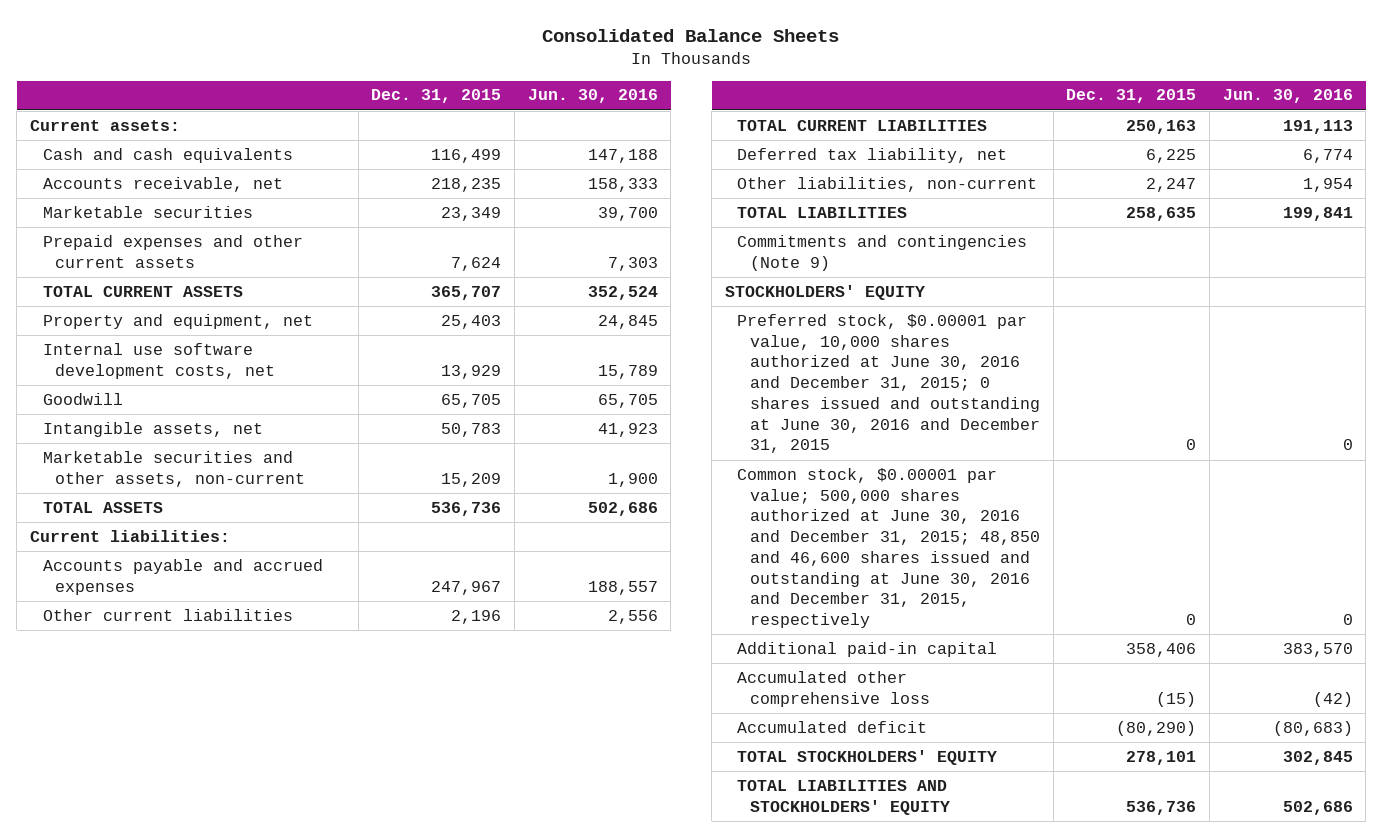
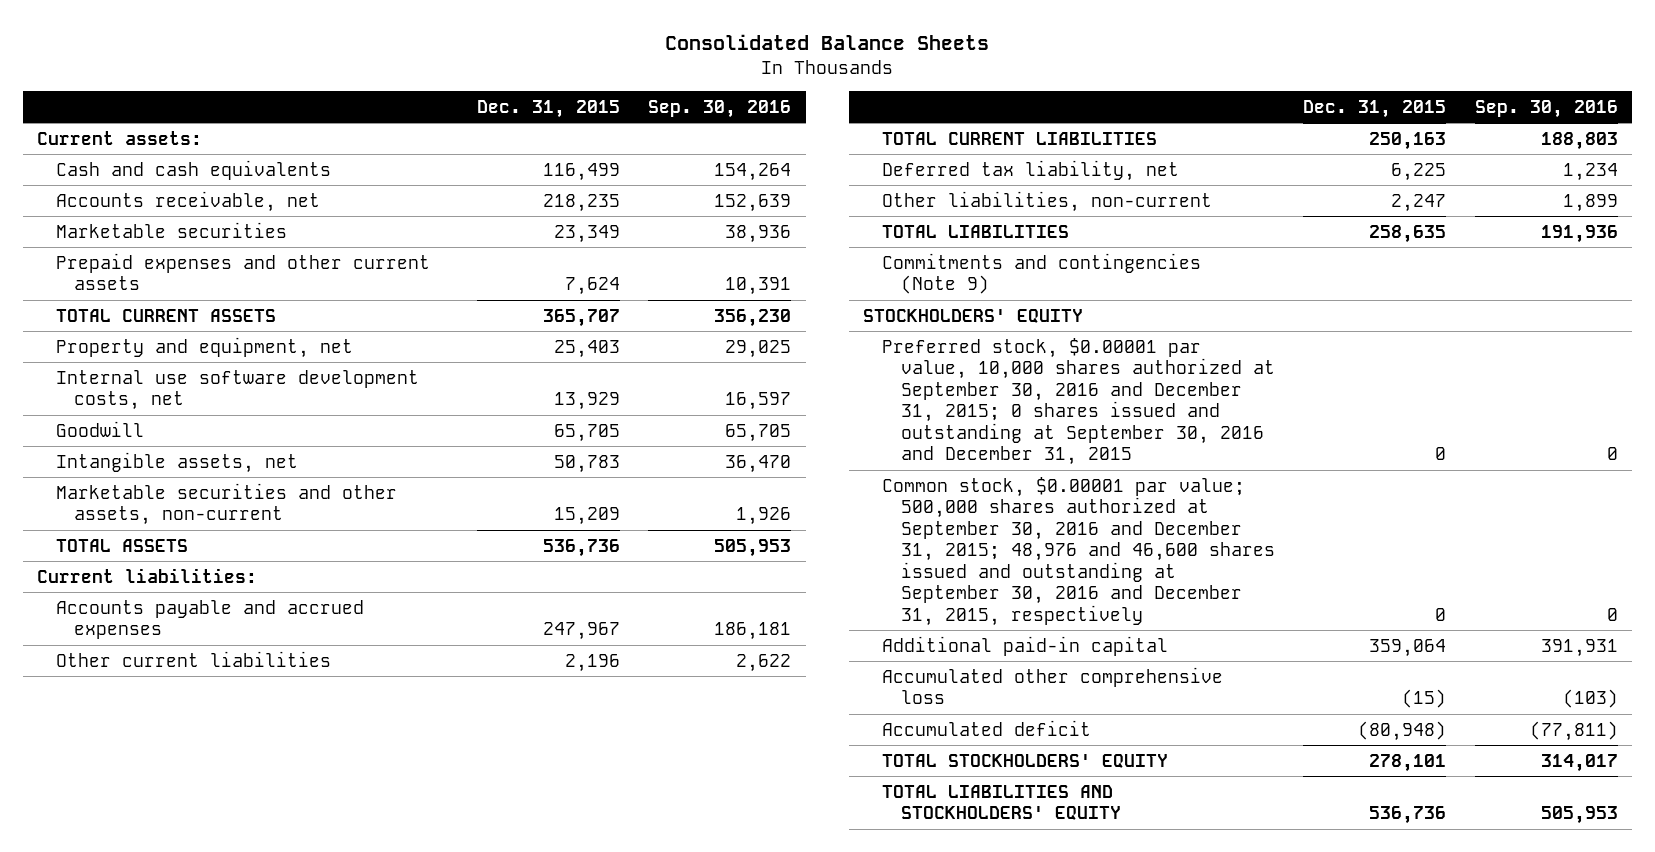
- | Dec. 31, 2015 | Jun. 30, 2016
+ | Dec. 31, 2015 | Sep. 30, 2016
- Preferred stock, $0.00001 par value, 10,000 shares authorized at June 30, 2016 and December 31, 2015; 0 shares issued and outstanding at June 30, 2016 and December 31, 2015 | 0 | 0
- Common stock, $0.00001 par value; 500,000 shares authorized at June 30, 2016 and December 31, 2015; 48,850 and 46,600 shares issued and outstanding at June 30, 2016 and December 31, 2015, respectively | 0 | 0
- Additional paid-in capital | 358,406 | 383,570
+ Preferred stock, $0.00001 par value, 10,000 shares authorized at September 30, 2016 and December 31, 2015; 0 shares issued and outstanding at September 30, 2016 and December 31, 2015 | 0 | 0
+ Common stock, $0.00001 par value; 500,000 shares authorized at September 30, 2016 and December 31, 2015; 48,976 and 46,600 shares issued and outstanding at September 30, 2016 and December 31, 2015, respectively | 0 | 0
+ Additional paid-in capital | 359,064 | 391,931
- Accumulated deficit | (80,290) | (80,683)
+ Accumulated deficit | (80,948) | (77,811)

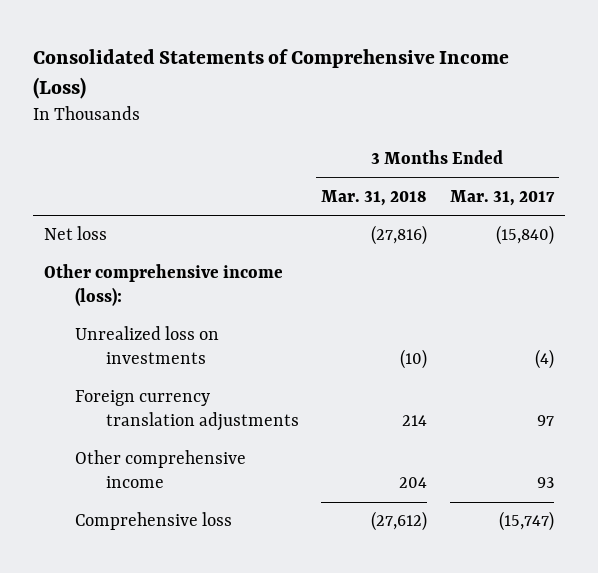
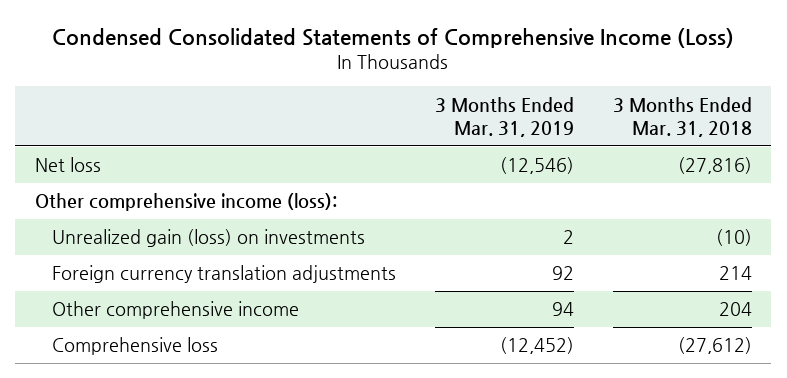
- Consolidated Statements of Comprehensive Income (Loss)
+ Condensed Consolidated Statements of Comprehensive Income (Loss)
- | 3 Months Ended Mar. 31, 2018 | 3 Months Ended Mar. 31, 2017
+ | 3 Months Ended Mar. 31, 2019 | 3 Months Ended Mar. 31, 2018
- Unrealized loss on investments | (10) | (4)
+ Unrealized gain (loss) on investments | 2 | (10)

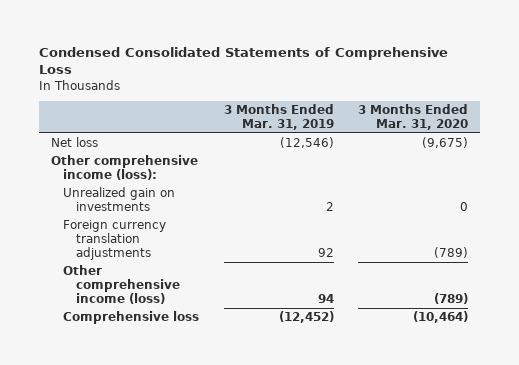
- Condensed Consolidated Statements of Comprehensive Income (Loss)
+ Condensed Consolidated Statements of Comprehensive Loss
- | 3 Months Ended Mar. 31, 2019 | 3 Months Ended Mar. 31, 2018
+ | 3 Months Ended Mar. 31, 2019 | 3 Months Ended Mar. 31, 2020
- Unrealized gain (loss) on investments | 2 | (10)
+ Unrealized gain on investments | 2 | 0
- Other comprehensive income | 94 | 204
+ Other comprehensive income (loss) | 94 | (789)

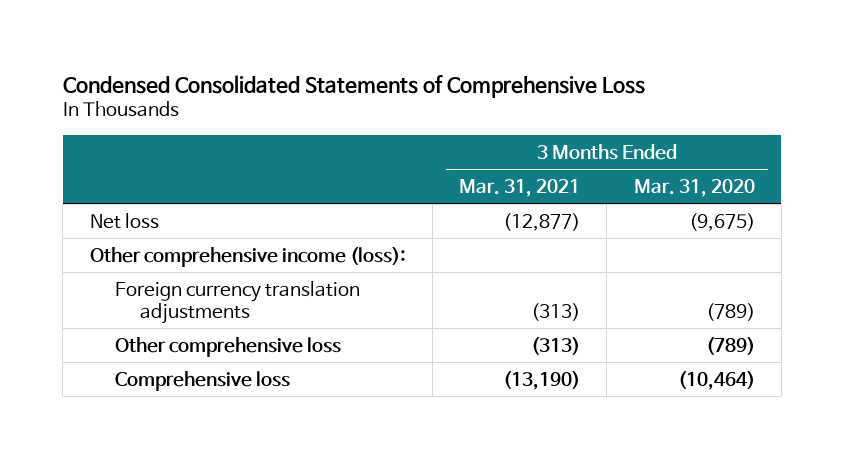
- | 3 Months Ended Mar. 31, 2019 | 3 Months Ended Mar. 31, 2020
+ | 3 Months Ended Mar. 31, 2021 | 3 Months Ended Mar. 31, 2020
- Unrealized gain on investments | 2 | 0
- Other comprehensive income (loss) | 94 | (789)
+ Other comprehensive loss | (313) | (789)

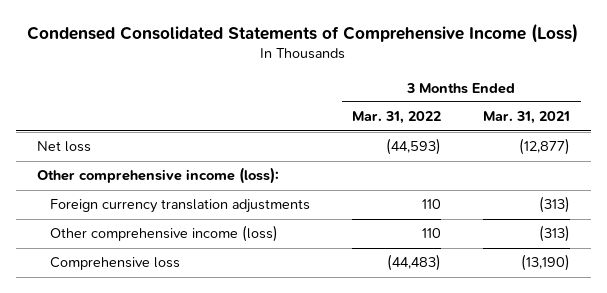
- Condensed Consolidated Statements of Comprehensive Loss
+ Condensed Consolidated Statements of Comprehensive Income (Loss)
- | 3 Months Ended Mar. 31, 2021 | 3 Months Ended Mar. 31, 2020
+ | 3 Months Ended Mar. 31, 2022 | 3 Months Ended Mar. 31, 2021
- Other comprehensive loss | (313) | (789)
+ Other comprehensive income (loss) | 110 | (313)

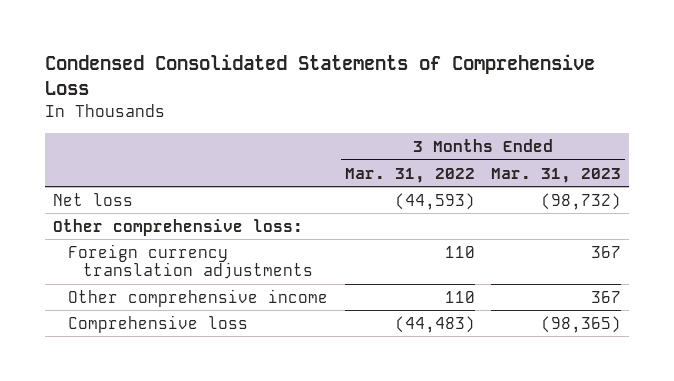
- Condensed Consolidated Statements of Comprehensive Income (Loss)
+ Condensed Consolidated Statements of Comprehensive Loss
- | 3 Months Ended Mar. 31, 2022 | 3 Months Ended Mar. 31, 2021
+ | 3 Months Ended Mar. 31, 2022 | 3 Months Ended Mar. 31, 2023
- Other comprehensive income (loss):
+ Other comprehensive loss:
- Other comprehensive income (loss) | 110 | (313)
+ Other comprehensive income | 110 | 367

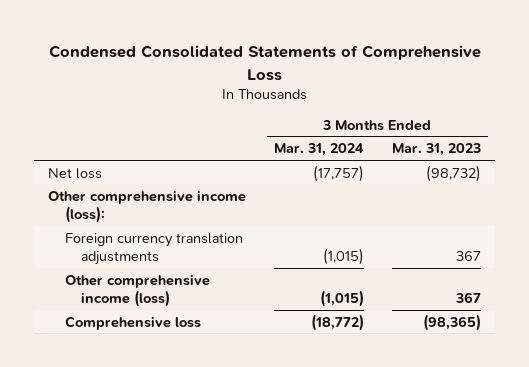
- | 3 Months Ended Mar. 31, 2022 | 3 Months Ended Mar. 31, 2023
+ | 3 Months Ended Mar. 31, 2024 | 3 Months Ended Mar. 31, 2023
- Other comprehensive loss:
+ Other comprehensive income (loss):
- Other comprehensive income | 110 | 367
+ Other comprehensive income (loss) | (1,015) | 367

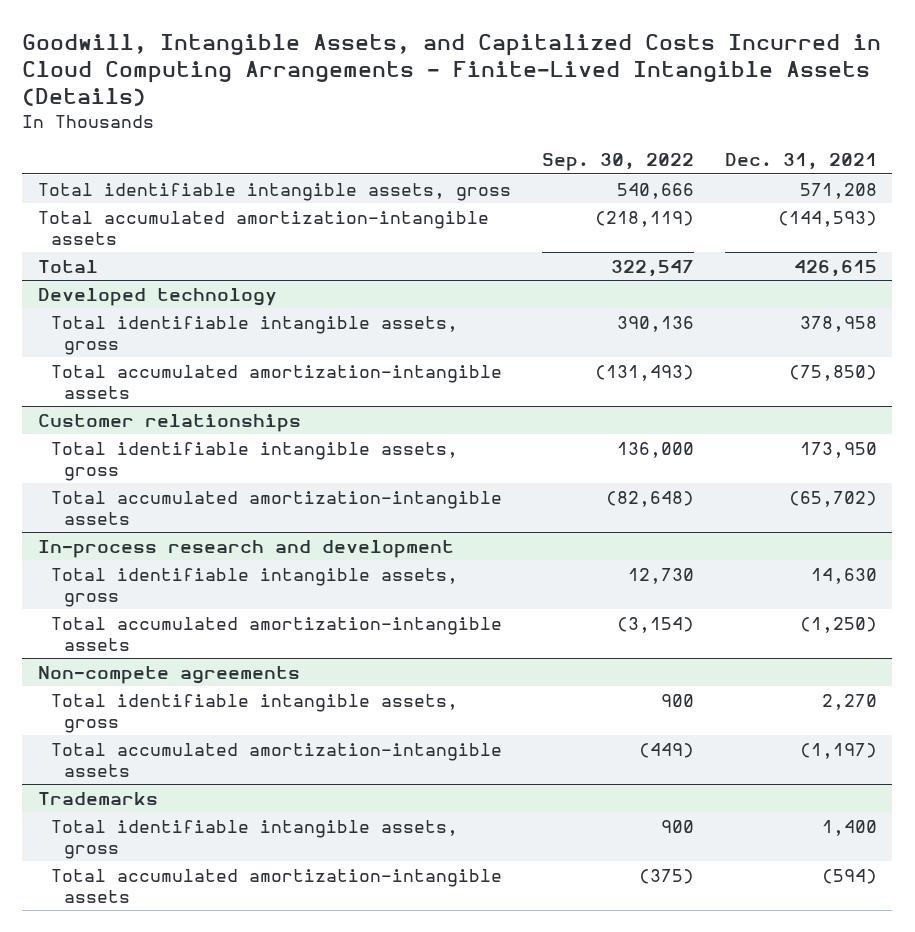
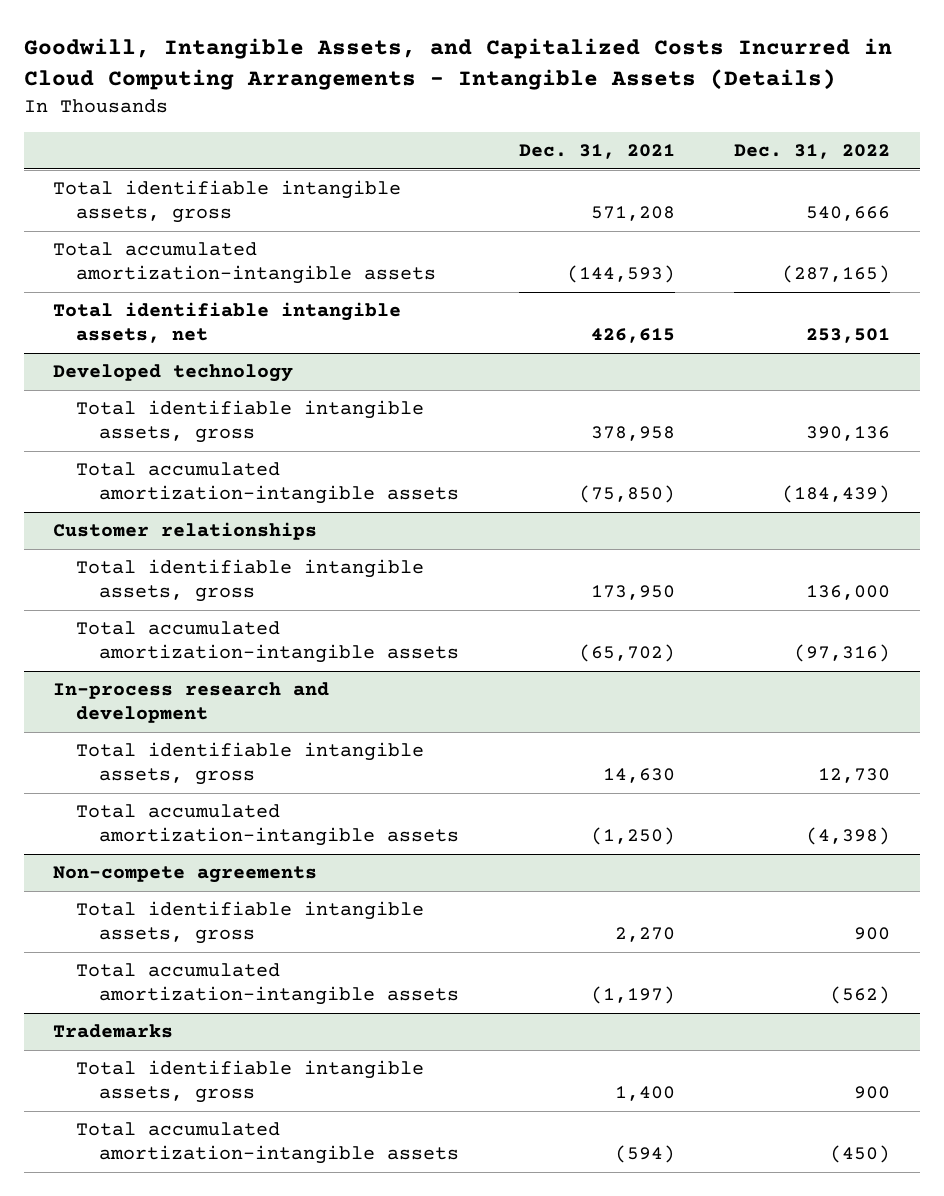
- Goodwill, Intangible Assets, and Capitalized Costs Incurred in Cloud Computing Arrangements - Finite-Lived Intangible Assets (Details)
+ Goodwill, Intangible Assets, and Capitalized Costs Incurred in Cloud Computing Arrangements - Intangible Assets (Details)
- | Sep. 30, 2022 | Dec. 31, 2021
+ | Dec. 31, 2021 | Dec. 31, 2022
- Total | 322,547 | 426,615
+ Total identifiable intangible assets, net | 426,615 | 253,501

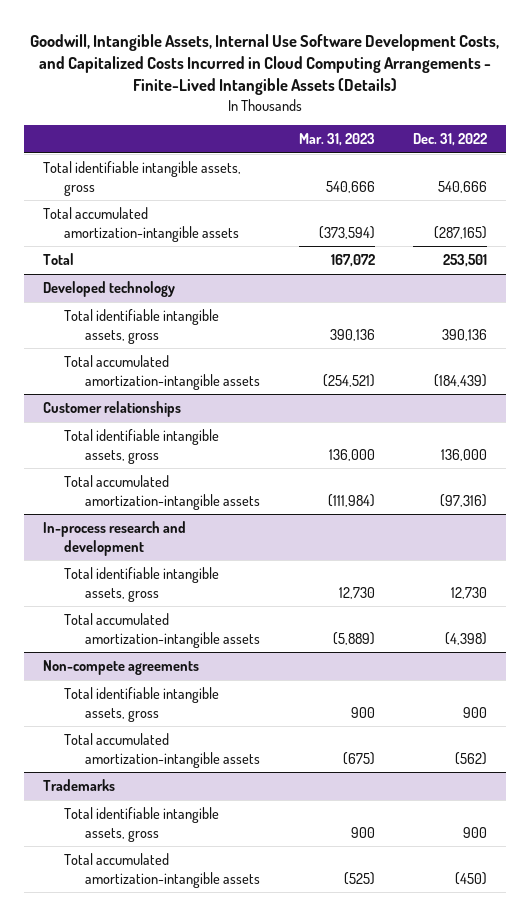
- Goodwill, Intangible Assets, and Capitalized Costs Incurred in Cloud Computing Arrangements - Intangible Assets (Details)
+ Goodwill, Intangible Assets, Internal Use Software Development Costs, and Capitalized Costs Incurred in Cloud Computing Arrangements - Finite-Lived Intangible Assets (Details)
- | Dec. 31, 2021 | Dec. 31, 2022
+ | Mar. 31, 2023 | Dec. 31, 2022
- Total identifiable intangible assets, net | 426,615 | 253,501
+ Total | 167,072 | 253,501

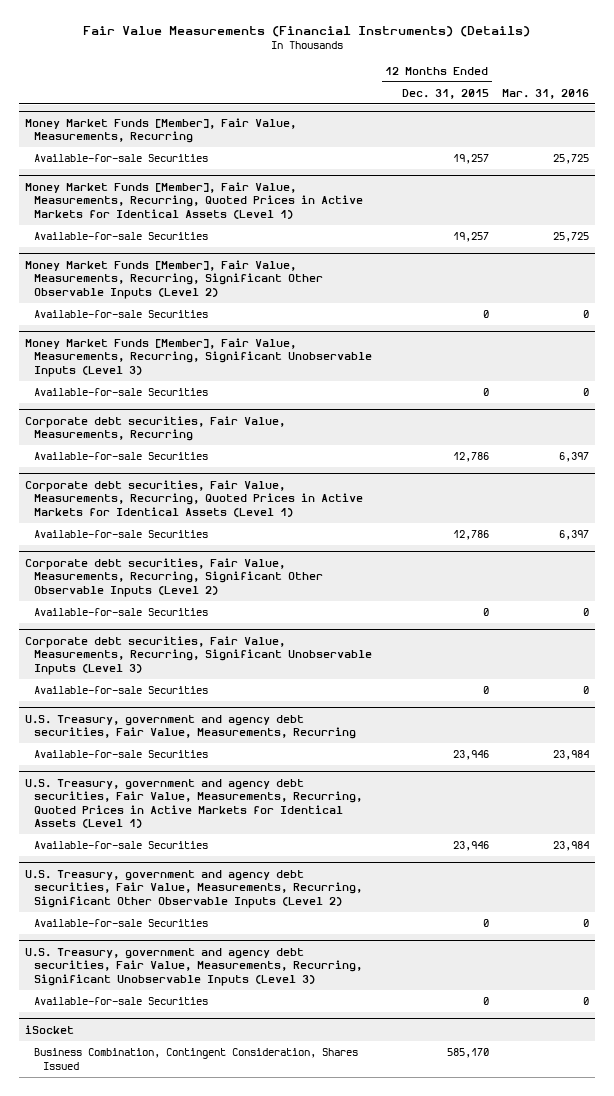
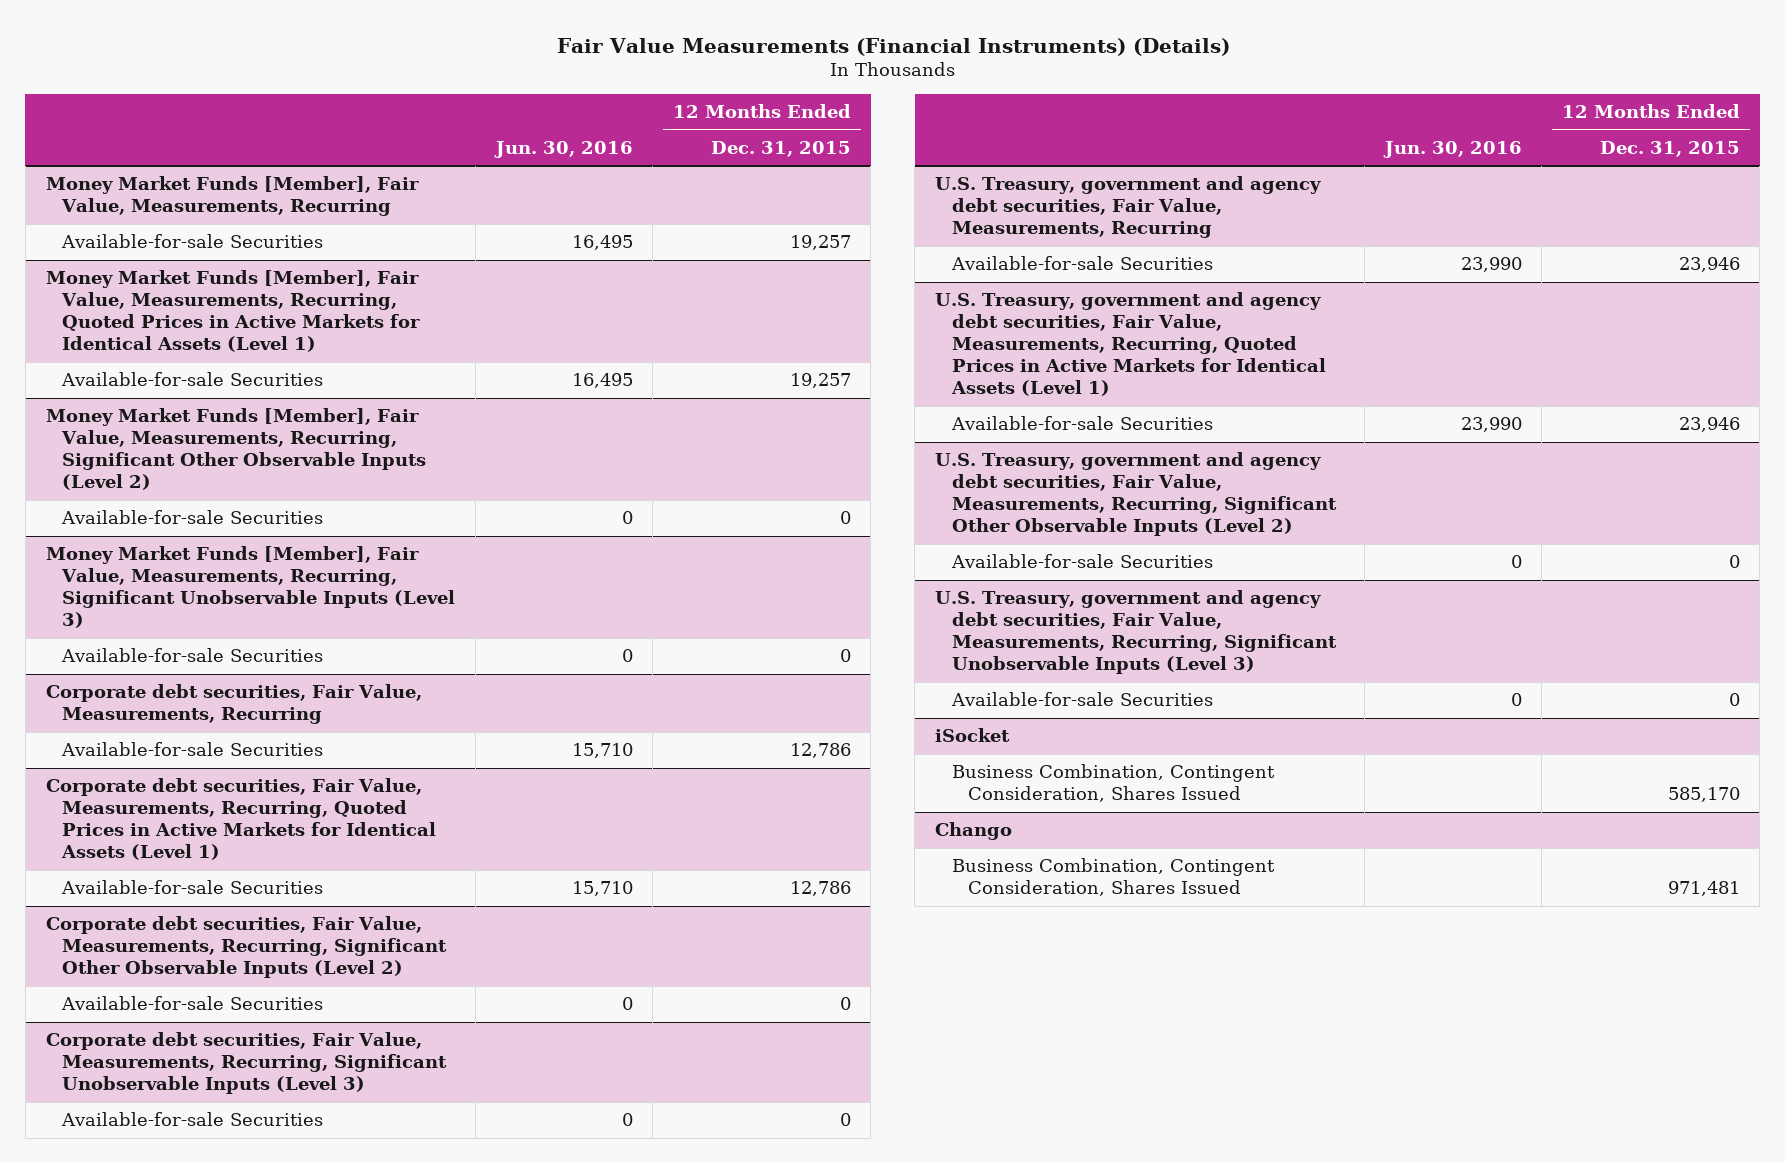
- | 12 Months Ended Dec. 31, 2015 | Mar. 31, 2016
+ | Jun. 30, 2016 | 12 Months Ended Dec. 31, 2015
+ Chango
+ Business Combination, Contingent Consideration, Shares Issued | | 971,481

